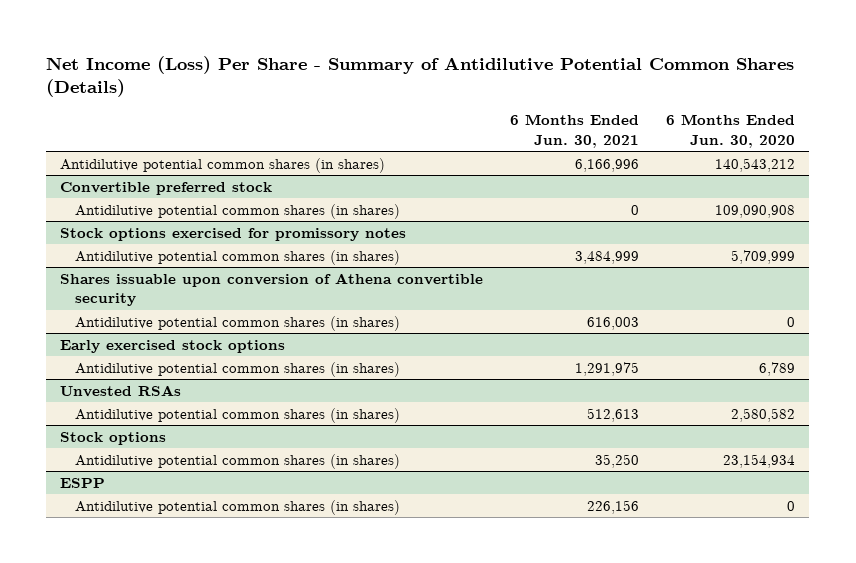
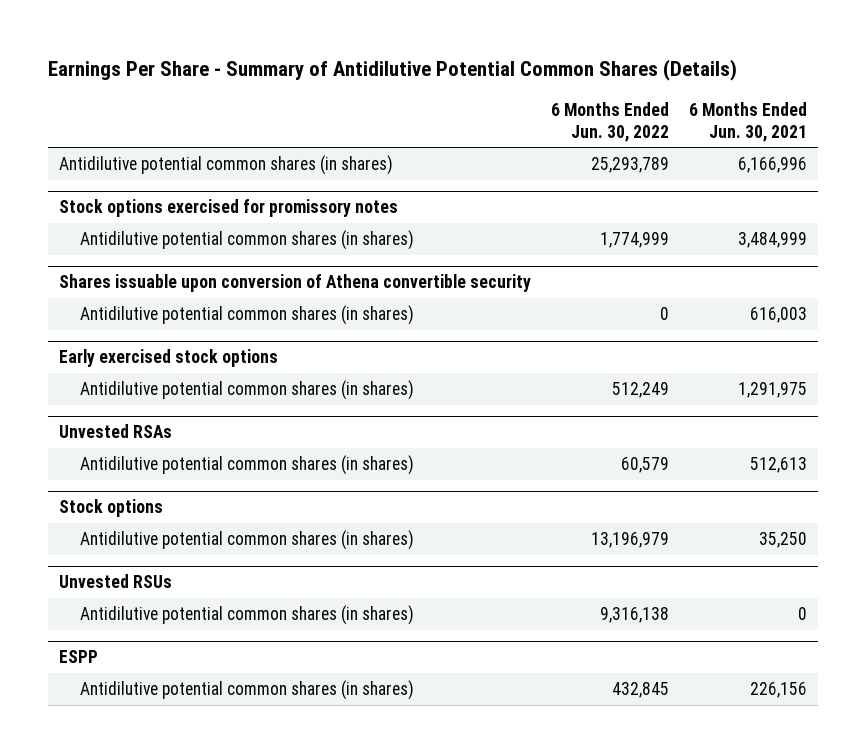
- Net Income (Loss) Per Share - Summary of Antidilutive Potential Common Shares (Details)
+ Earnings Per Share - Summary of Antidilutive Potential Common Shares (Details)
- | 6 Months Ended Jun. 30, 2021 | 6 Months Ended Jun. 30, 2020
+ | 6 Months Ended Jun. 30, 2022 | 6 Months Ended Jun. 30, 2021
- Convertible preferred stock
- Antidilutive potential common shares (in shares) | 0 | 109,090,908
+ Unvested RSUs
+ Antidilutive potential common shares (in shares) | 9,316,138 | 0

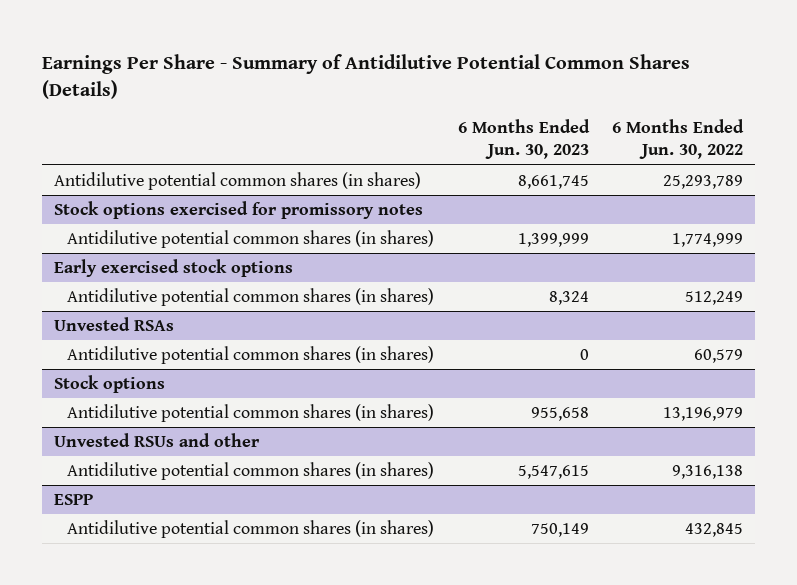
- | 6 Months Ended Jun. 30, 2022 | 6 Months Ended Jun. 30, 2021
+ | 6 Months Ended Jun. 30, 2023 | 6 Months Ended Jun. 30, 2022
- Shares issuable upon conversion of Athena convertible security
- Antidilutive potential common shares (in shares) | 0 | 616,003
- Unvested RSUs
+ Unvested RSUs and other

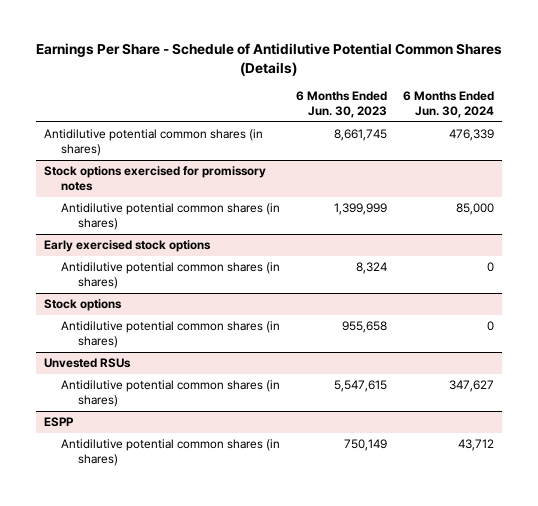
- Earnings Per Share - Summary of Antidilutive Potential Common Shares (Details)
+ Earnings Per Share - Schedule of Antidilutive Potential Common Shares (Details)
- | 6 Months Ended Jun. 30, 2023 | 6 Months Ended Jun. 30, 2022
+ | 6 Months Ended Jun. 30, 2023 | 6 Months Ended Jun. 30, 2024
- Unvested RSAs
- Antidilutive potential common shares (in shares) | 0 | 60,579
- Unvested RSUs and other
+ Unvested RSUs

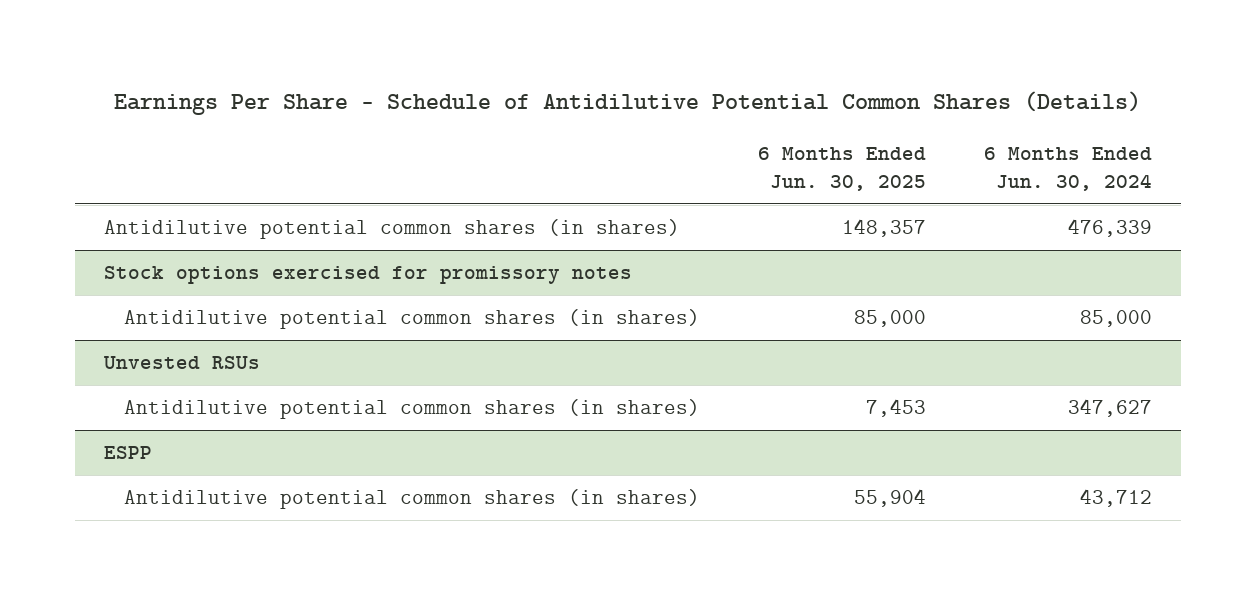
- | 6 Months Ended Jun. 30, 2023 | 6 Months Ended Jun. 30, 2024
+ | 6 Months Ended Jun. 30, 2025 | 6 Months Ended Jun. 30, 2024
- Early exercised stock options
- Antidilutive potential common shares (in shares) | 8,324 | 0
- Stock options
- Antidilutive potential common shares (in shares) | 955,658 | 0

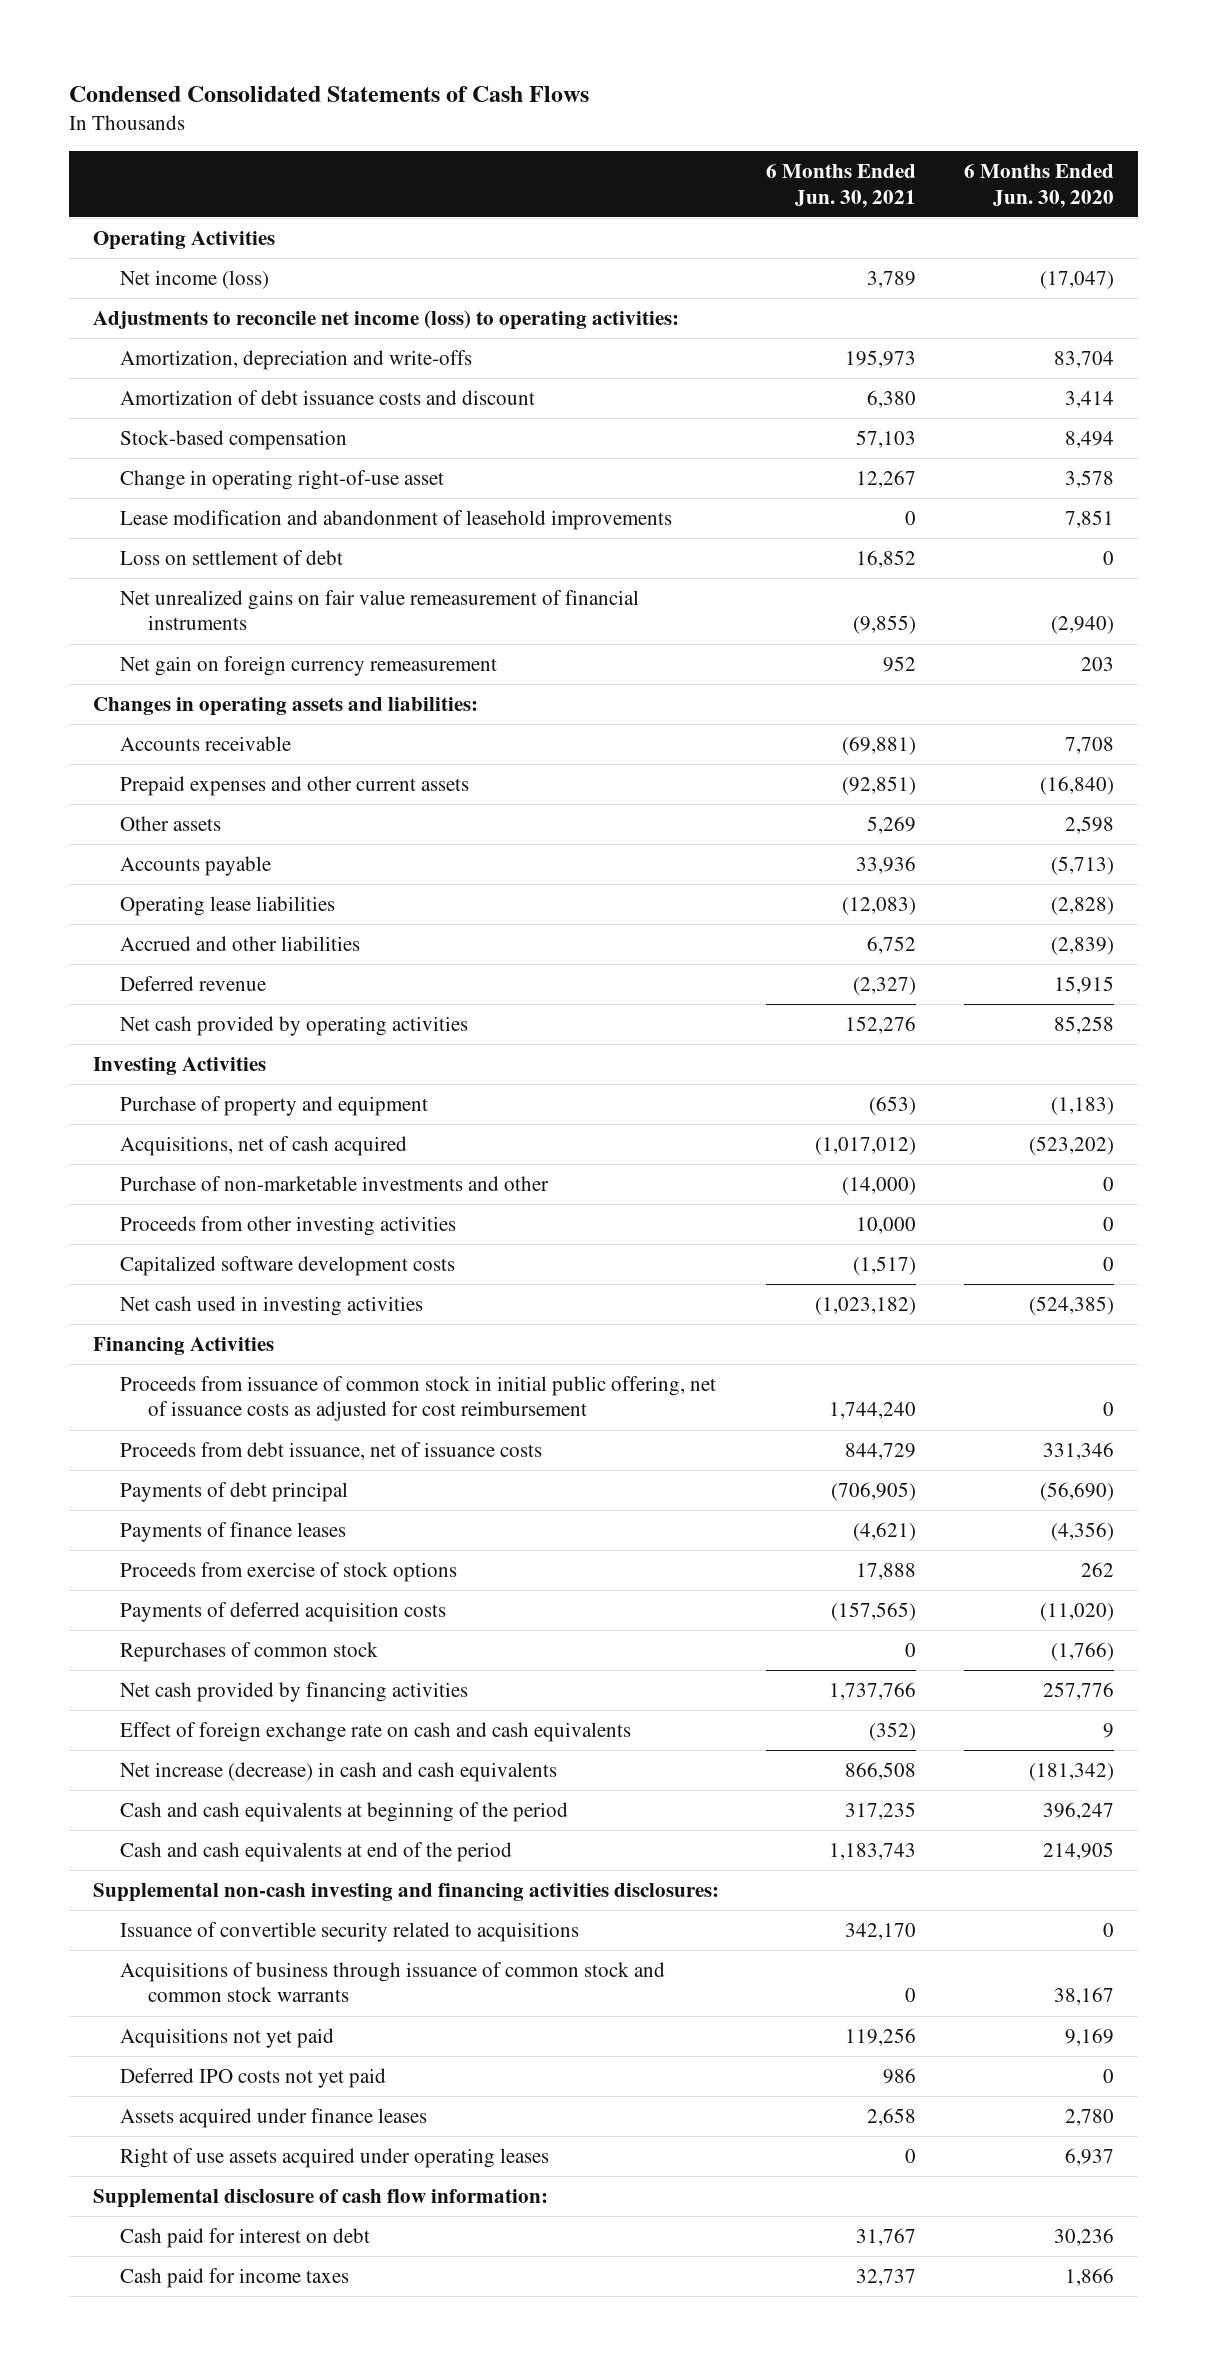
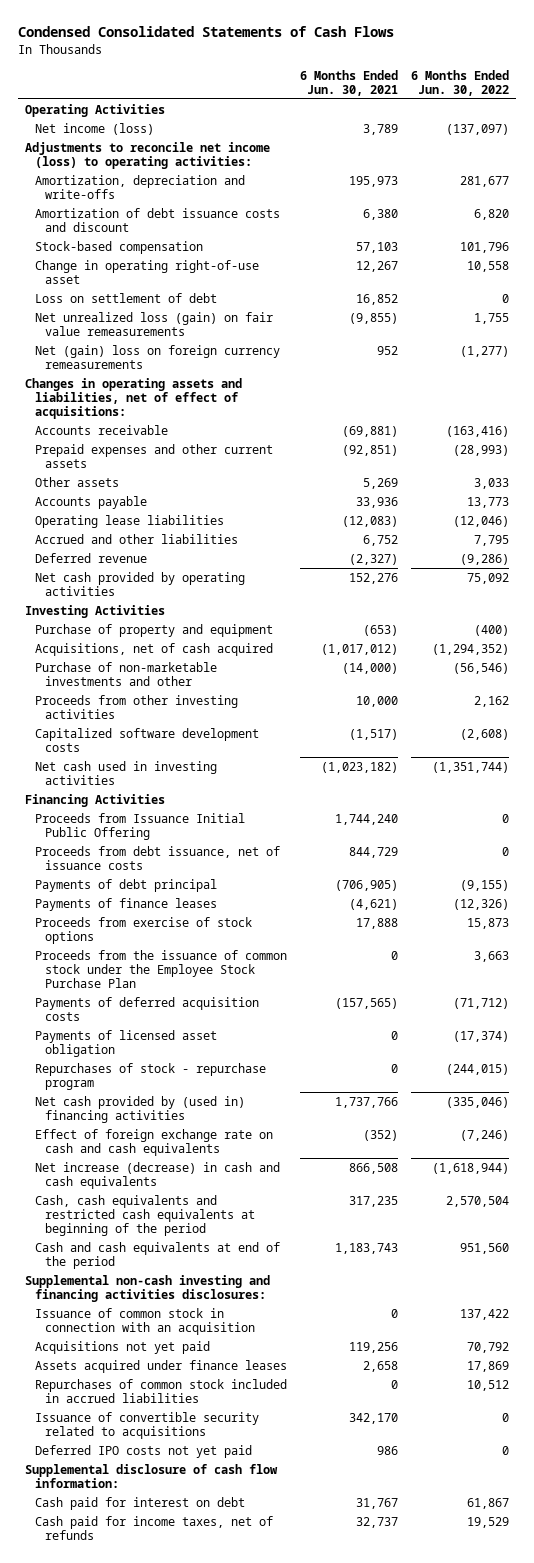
- | 6 Months Ended Jun. 30, 2021 | 6 Months Ended Jun. 30, 2020
+ | 6 Months Ended Jun. 30, 2021 | 6 Months Ended Jun. 30, 2022
- Lease modification and abandonment of leasehold improvements | 0 | 7,851
- Net unrealized gains on fair value remeasurement of financial instruments | (9,855) | (2,940)
- Net gain on foreign currency remeasurement | 952 | 203
- Changes in operating assets and liabilities:
+ Net unrealized loss (gain) on fair value remeasurements | (9,855) | 1,755
+ Net (gain) loss on foreign currency remeasurements | 952 | (1,277)
+ Changes in operating assets and liabilities, net of effect of acquisitions:
- Proceeds from issuance of common stock in initial public offering, net of issuance costs as adjusted for cost reimbursement | 1,744,240 | 0
+ Proceeds from Issuance Initial Public Offering | 1,744,240 | 0
+ Proceeds from the issuance of common stock under the Employee Stock Purchase Plan | 0 | 3,663
- Repurchases of common stock | 0 | (1,766)
- Net cash provided by financing activities | 1,737,766 | 257,776
+ Payments of licensed asset obligation | 0 | (17,374)
+ Repurchases of stock - repurchase program | 0 | (244,015)
+ Net cash provided by (used in) financing activities | 1,737,766 | (335,046)
- Cash and cash equivalents at beginning of the period | 317,235 | 396,247
+ Cash, cash equivalents and restricted cash equivalents at beginning of the period | 317,235 | 2,570,504
- Acquisitions of business through issuance of common stock and common stock warrants | 0 | 38,167
+ Issuance of common stock in connection with an acquisition | 0 | 137,422
- Right of use assets acquired under operating leases | 0 | 6,937
+ Repurchases of common stock included in accrued liabilities | 0 | 10,512
moved down: Issuance of convertible security related to acquisitions | 342,170 | 0
moved down: Deferred IPO costs not yet paid | 986 | 0
- Cash paid for income taxes | 32,737 | 1,866
+ Cash paid for income taxes, net of refunds | 32,737 | 19,529

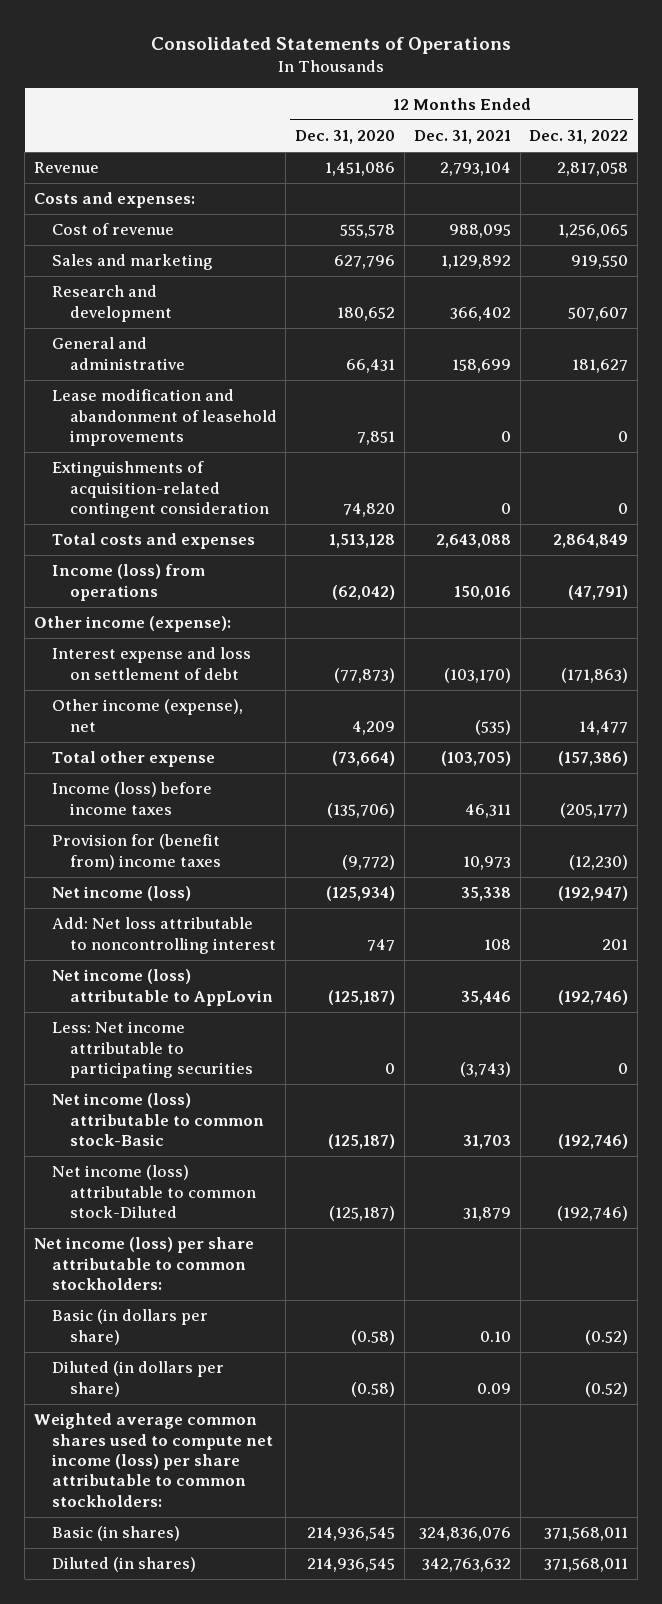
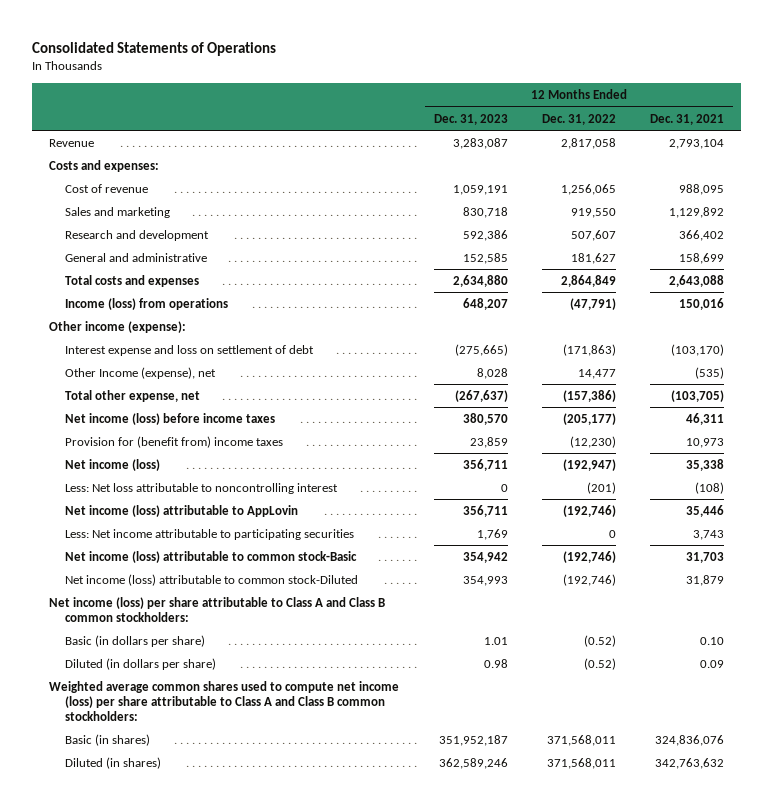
- | 12 Months Ended Dec. 31, 2020 | 12 Months Ended Dec. 31, 2021 | 12 Months Ended Dec. 31, 2022
+ | 12 Months Ended Dec. 31, 2023 | 12 Months Ended Dec. 31, 2022 | 12 Months Ended Dec. 31, 2021
- Lease modification and abandonment of leasehold improvements | 7,851 | 0 | 0
- Extinguishments of acquisition-related contingent consideration | 74,820 | 0 | 0
- Other income (expense), net | 4,209 | (535) | 14,477
- Total other expense | (73,664) | (103,705) | (157,386)
- Income (loss) before income taxes | (135,706) | 46,311 | (205,177)
+ Other Income (expense), net | 8,028 | 14,477 | (535)
+ Total other expense, net | (267,637) | (157,386) | (103,705)
+ Net income (loss) before income taxes | 380,570 | (205,177) | 46,311
- Add: Net loss attributable to noncontrolling interest | 747 | 108 | 201
+ Less: Net loss attributable to noncontrolling interest | 0 | (201) | (108)
- Less: Net income attributable to participating securities | 0 | (3,743) | 0
+ Less: Net income attributable to participating securities | 1,769 | 0 | 3,743
- Net income (loss) per share attributable to common stockholders:
+ Net income (loss) per share attributable to Class A and Class B common stockholders:
- Weighted average common shares used to compute net income (loss) per share attributable to common stockholders:
+ Weighted average common shares used to compute net income (loss) per share attributable to Class A and Class B common stockholders:

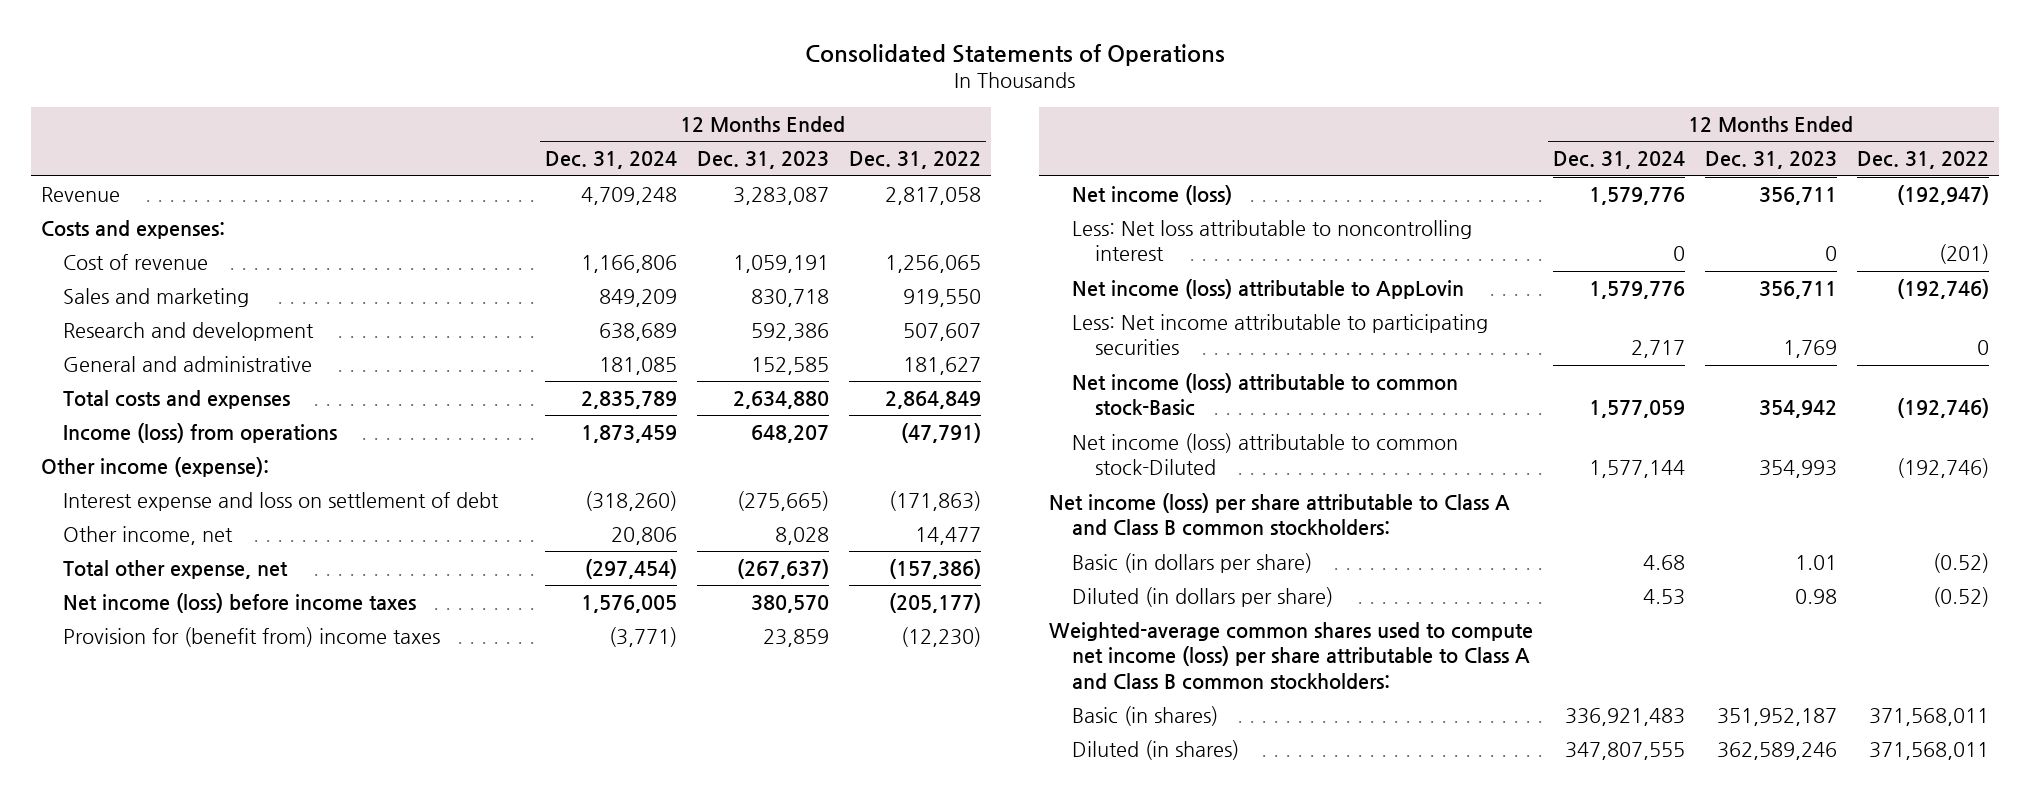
- | 12 Months Ended Dec. 31, 2023 | 12 Months Ended Dec. 31, 2022 | 12 Months Ended Dec. 31, 2021
+ | 12 Months Ended Dec. 31, 2024 | 12 Months Ended Dec. 31, 2023 | 12 Months Ended Dec. 31, 2022
- Other Income (expense), net | 8,028 | 14,477 | (535)
+ Other income, net | 20,806 | 8,028 | 14,477
- Weighted average common shares used to compute net income (loss) per share attributable to Class A and Class B common stockholders:
+ Weighted-average common shares used to compute net income (loss) per share attributable to Class A and Class B common stockholders:

